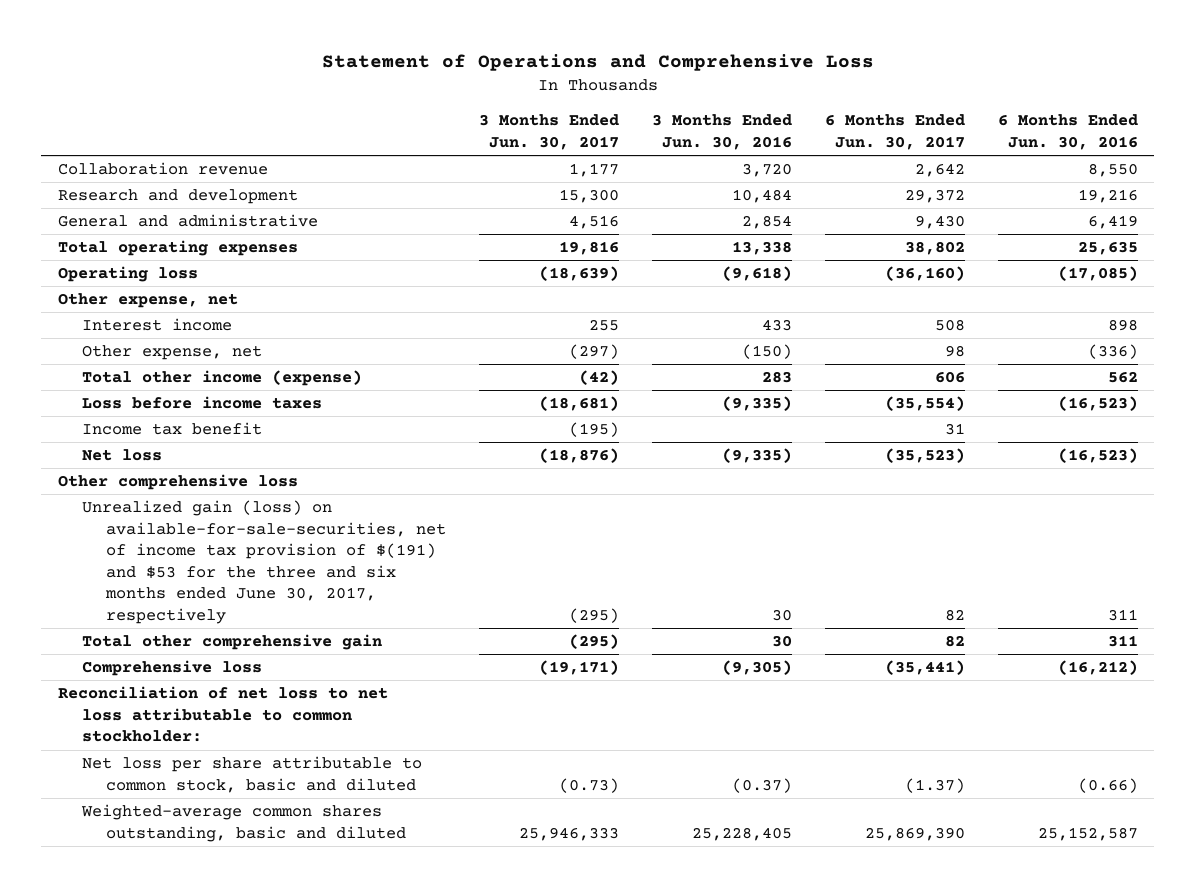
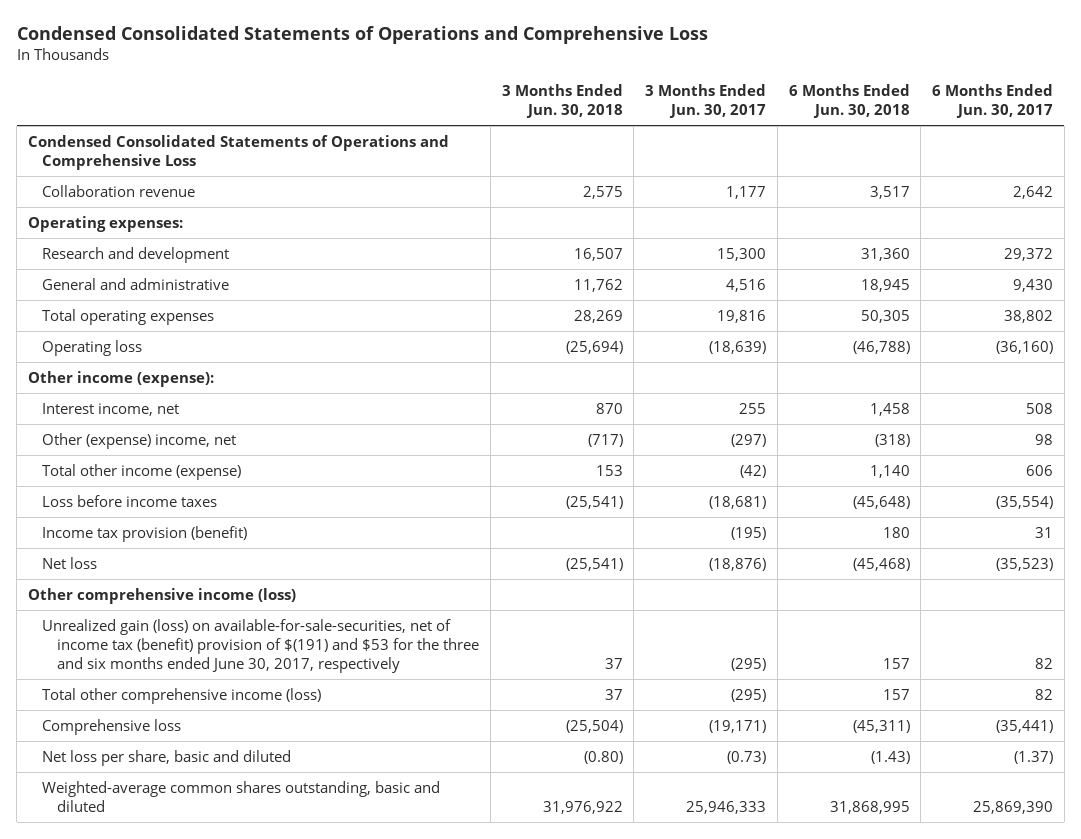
- Statement of Operations and Comprehensive Loss
+ Condensed Consolidated Statements of Operations and Comprehensive Loss
- | 3 Months Ended Jun. 30, 2017 | 3 Months Ended Jun. 30, 2016 | 6 Months Ended Jun. 30, 2017 | 6 Months Ended Jun. 30, 2016
+ | 3 Months Ended Jun. 30, 2018 | 3 Months Ended Jun. 30, 2017 | 6 Months Ended Jun. 30, 2018 | 6 Months Ended Jun. 30, 2017
+ Condensed Consolidated Statements of Operations and Comprehensive Loss
+ Operating expenses:
- Other expense, net
- Interest income | 255 | 433 | 508 | 898
- Other expense, net | (297) | (150) | 98 | (336)
+ Other income (expense):
+ Interest income, net | 870 | 255 | 1,458 | 508
+ Other (expense) income, net | (717) | (297) | (318) | 98
- Income tax benefit | (195) | | 31 |
+ Income tax provision (benefit) | | (195) | 180 | 31
- Other comprehensive loss
- Unrealized gain (loss) on available-for-sale-securities, net of income tax provision of $(191) and $53 for the three and six months ended June 30, 2017, respectively | (295) | 30 | 82 | 311
- Total other comprehensive gain | (295) | 30 | 82 | 311
+ Other comprehensive income (loss)
+ Unrealized gain (loss) on available-for-sale-securities, net of income tax (benefit) provision of $(191) and $53 for the three and six months ended June 30, 2017, respectively | 37 | (295) | 157 | 82
+ Total other comprehensive income (loss) | 37 | (295) | 157 | 82
- Reconciliation of net loss to net loss attributable to common stockholder:
- Net loss per share attributable to common stock, basic and diluted | (0.73) | (0.37) | (1.37) | (0.66)
+ Net loss per share, basic and diluted | (0.80) | (0.73) | (1.43) | (1.37)

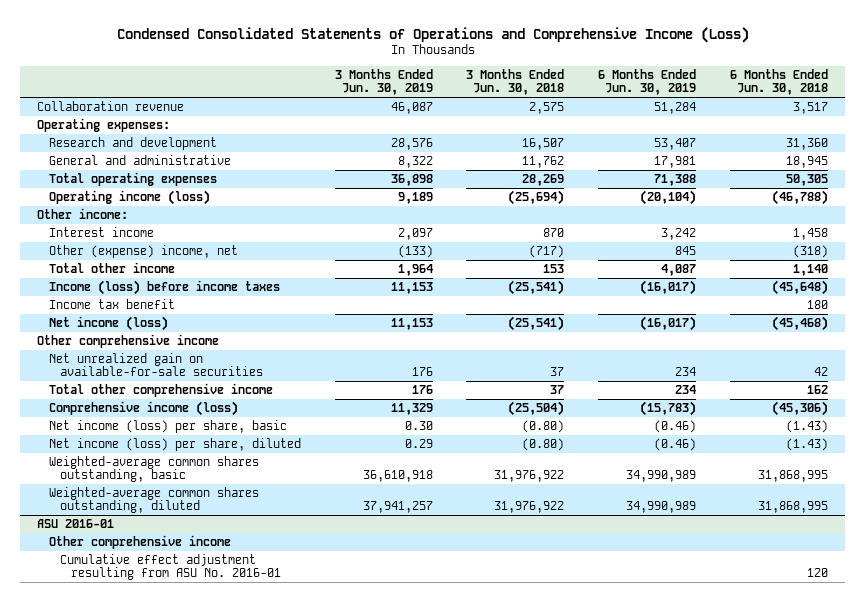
- Condensed Consolidated Statements of Operations and Comprehensive Loss
+ Condensed Consolidated Statements of Operations and Comprehensive Income (Loss)
- | 3 Months Ended Jun. 30, 2018 | 3 Months Ended Jun. 30, 2017 | 6 Months Ended Jun. 30, 2018 | 6 Months Ended Jun. 30, 2017
+ | 3 Months Ended Jun. 30, 2019 | 3 Months Ended Jun. 30, 2018 | 6 Months Ended Jun. 30, 2019 | 6 Months Ended Jun. 30, 2018
- Condensed Consolidated Statements of Operations and Comprehensive Loss
- Operating loss | (25,694) | (18,639) | (46,788) | (36,160)
- Other income (expense):
- Interest income, net | 870 | 255 | 1,458 | 508
+ Operating income (loss) | 9,189 | (25,694) | (20,104) | (46,788)
+ Other income:
+ Interest income | 2,097 | 870 | 3,242 | 1,458
- Total other income (expense) | 153 | (42) | 1,140 | 606
- Loss before income taxes | (25,541) | (18,681) | (45,648) | (35,554)
- Income tax provision (benefit) | | (195) | 180 | 31
- Net loss | (25,541) | (18,876) | (45,468) | (35,523)
- Other comprehensive income (loss)
- Unrealized gain (loss) on available-for-sale-securities, net of income tax (benefit) provision of $(191) and $53 for the three and six months ended June 30, 2017, respectively | 37 | (295) | 157 | 82
- Total other comprehensive income (loss) | 37 | (295) | 157 | 82
- Comprehensive loss | (25,504) | (19,171) | (45,311) | (35,441)
- Net loss per share, basic and diluted | (0.80) | (0.73) | (1.43) | (1.37)
- Weighted-average common shares outstanding, basic and diluted | 31,976,922 | 25,946,333 | 31,868,995 | 25,869,390
+ Total other income | 1,964 | 153 | 4,087 | 1,140
+ Income (loss) before income taxes | 11,153 | (25,541) | (16,017) | (45,648)
+ Income tax benefit | | | | 180
+ Net income (loss) | 11,153 | (25,541) | (16,017) | (45,468)
+ Other comprehensive income
+ Net unrealized gain on available-for-sale securities | 176 | 37 | 234 | 42
+ Total other comprehensive income | 176 | 37 | 234 | 162
+ Comprehensive income (loss) | 11,329 | (25,504) | (15,783) | (45,306)
+ Net income (loss) per share, basic | 0.30 | (0.80) | (0.46) | (1.43)
+ Net income (loss) per share, diluted | 0.29 | (0.80) | (0.46) | (1.43)
+ Weighted-average common shares outstanding, basic | 36,610,918 | 31,976,922 | 34,990,989 | 31,868,995
+ Weighted-average common shares outstanding, diluted | 37,941,257 | 31,976,922 | 34,990,989 | 31,868,995
+ ASU 2016-01
+ Other comprehensive income
+ Cumulative effect adjustment resulting from ASU No. 2016-01 | | | | 120

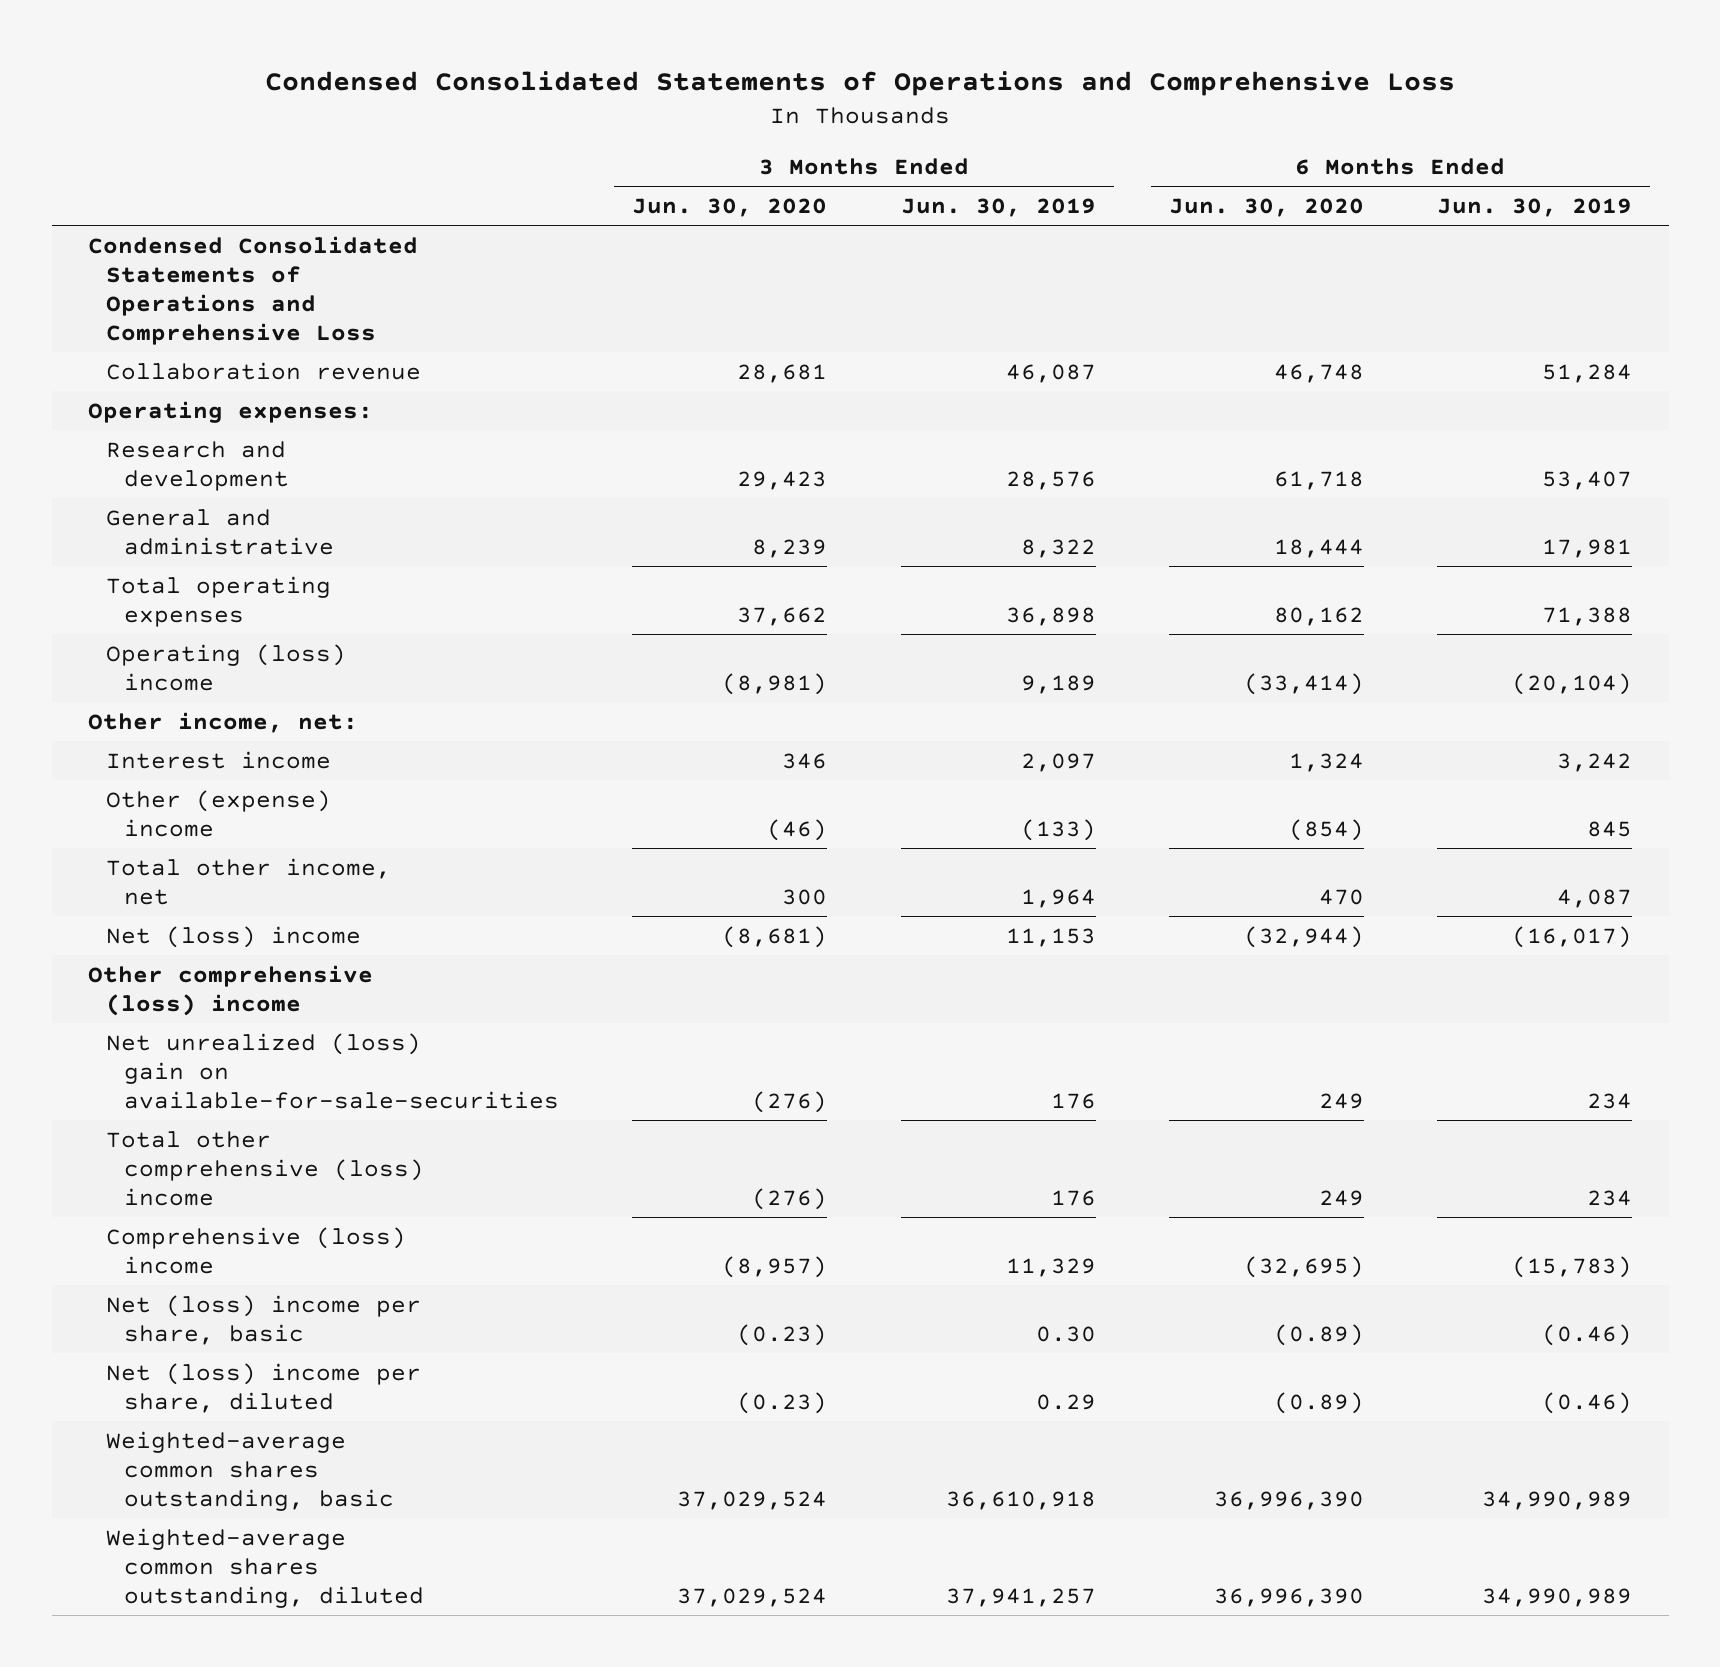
- Condensed Consolidated Statements of Operations and Comprehensive Income (Loss)
+ Condensed Consolidated Statements of Operations and Comprehensive Loss
- | 3 Months Ended Jun. 30, 2019 | 3 Months Ended Jun. 30, 2018 | 6 Months Ended Jun. 30, 2019 | 6 Months Ended Jun. 30, 2018
+ | 3 Months Ended Jun. 30, 2020 | 3 Months Ended Jun. 30, 2019 | 6 Months Ended Jun. 30, 2020 | 6 Months Ended Jun. 30, 2019
+ Condensed Consolidated Statements of Operations and Comprehensive Loss
- Operating income (loss) | 9,189 | (25,694) | (20,104) | (46,788)
- Other income:
+ Operating (loss) income | (8,981) | 9,189 | (33,414) | (20,104)
+ Other income, net:
- Other (expense) income, net | (133) | (717) | 845 | (318)
- Total other income | 1,964 | 153 | 4,087 | 1,140
- Income (loss) before income taxes | 11,153 | (25,541) | (16,017) | (45,648)
- Income tax benefit | | | | 180
- Net income (loss) | 11,153 | (25,541) | (16,017) | (45,468)
- Other comprehensive income
- Net unrealized gain on available-for-sale securities | 176 | 37 | 234 | 42
- Total other comprehensive income | 176 | 37 | 234 | 162
- Comprehensive income (loss) | 11,329 | (25,504) | (15,783) | (45,306)
- Net income (loss) per share, basic | 0.30 | (0.80) | (0.46) | (1.43)
- Net income (loss) per share, diluted | 0.29 | (0.80) | (0.46) | (1.43)
+ Other (expense) income | (46) | (133) | (854) | 845
+ Total other income, net | 300 | 1,964 | 470 | 4,087
+ Net (loss) income | (8,681) | 11,153 | (32,944) | (16,017)
+ Other comprehensive (loss) income
+ Net unrealized (loss) gain on available-for-sale-securities | (276) | 176 | 249 | 234
+ Total other comprehensive (loss) income | (276) | 176 | 249 | 234
+ Comprehensive (loss) income | (8,957) | 11,329 | (32,695) | (15,783)
+ Net (loss) income per share, basic | (0.23) | 0.30 | (0.89) | (0.46)
+ Net (loss) income per share, diluted | (0.23) | 0.29 | (0.89) | (0.46)
- ASU 2016-01
- Other comprehensive income
- Cumulative effect adjustment resulting from ASU No. 2016-01 | | | | 120

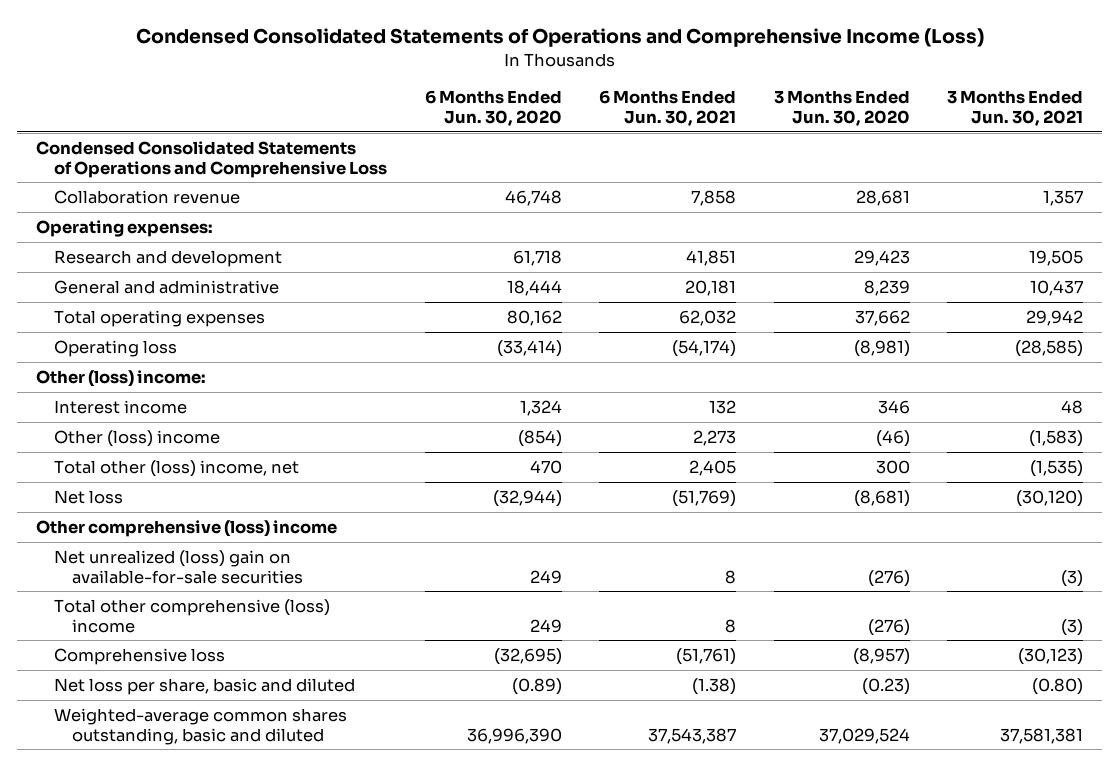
- Condensed Consolidated Statements of Operations and Comprehensive Loss
+ Condensed Consolidated Statements of Operations and Comprehensive Income (Loss)
- | 3 Months Ended Jun. 30, 2020 | 3 Months Ended Jun. 30, 2019 | 6 Months Ended Jun. 30, 2020 | 6 Months Ended Jun. 30, 2019
+ | 6 Months Ended Jun. 30, 2020 | 6 Months Ended Jun. 30, 2021 | 3 Months Ended Jun. 30, 2020 | 3 Months Ended Jun. 30, 2021
- Operating (loss) income | (8,981) | 9,189 | (33,414) | (20,104)
- Other income, net:
+ Operating loss | (33,414) | (54,174) | (8,981) | (28,585)
+ Other (loss) income:
- Other (expense) income | (46) | (133) | (854) | 845
- Total other income, net | 300 | 1,964 | 470 | 4,087
- Net (loss) income | (8,681) | 11,153 | (32,944) | (16,017)
+ Other (loss) income | (854) | 2,273 | (46) | (1,583)
+ Total other (loss) income, net | 470 | 2,405 | 300 | (1,535)
+ Net loss | (32,944) | (51,769) | (8,681) | (30,120)
- Net unrealized (loss) gain on available-for-sale-securities | (276) | 176 | 249 | 234
+ Net unrealized (loss) gain on available-for-sale securities | 249 | 8 | (276) | (3)
- Comprehensive (loss) income | (8,957) | 11,329 | (32,695) | (15,783)
- Net (loss) income per share, basic | (0.23) | 0.30 | (0.89) | (0.46)
- Net (loss) income per share, diluted | (0.23) | 0.29 | (0.89) | (0.46)
- Weighted-average common shares outstanding, basic | 37,029,524 | 36,610,918 | 36,996,390 | 34,990,989
- Weighted-average common shares outstanding, diluted | 37,029,524 | 37,941,257 | 36,996,390 | 34,990,989
+ Comprehensive loss | (32,695) | (51,761) | (8,957) | (30,123)
+ Net loss per share, basic and diluted | (0.89) | (1.38) | (0.23) | (0.80)
+ Weighted-average common shares outstanding, basic and diluted | 36,996,390 | 37,543,387 | 37,029,524 | 37,581,381

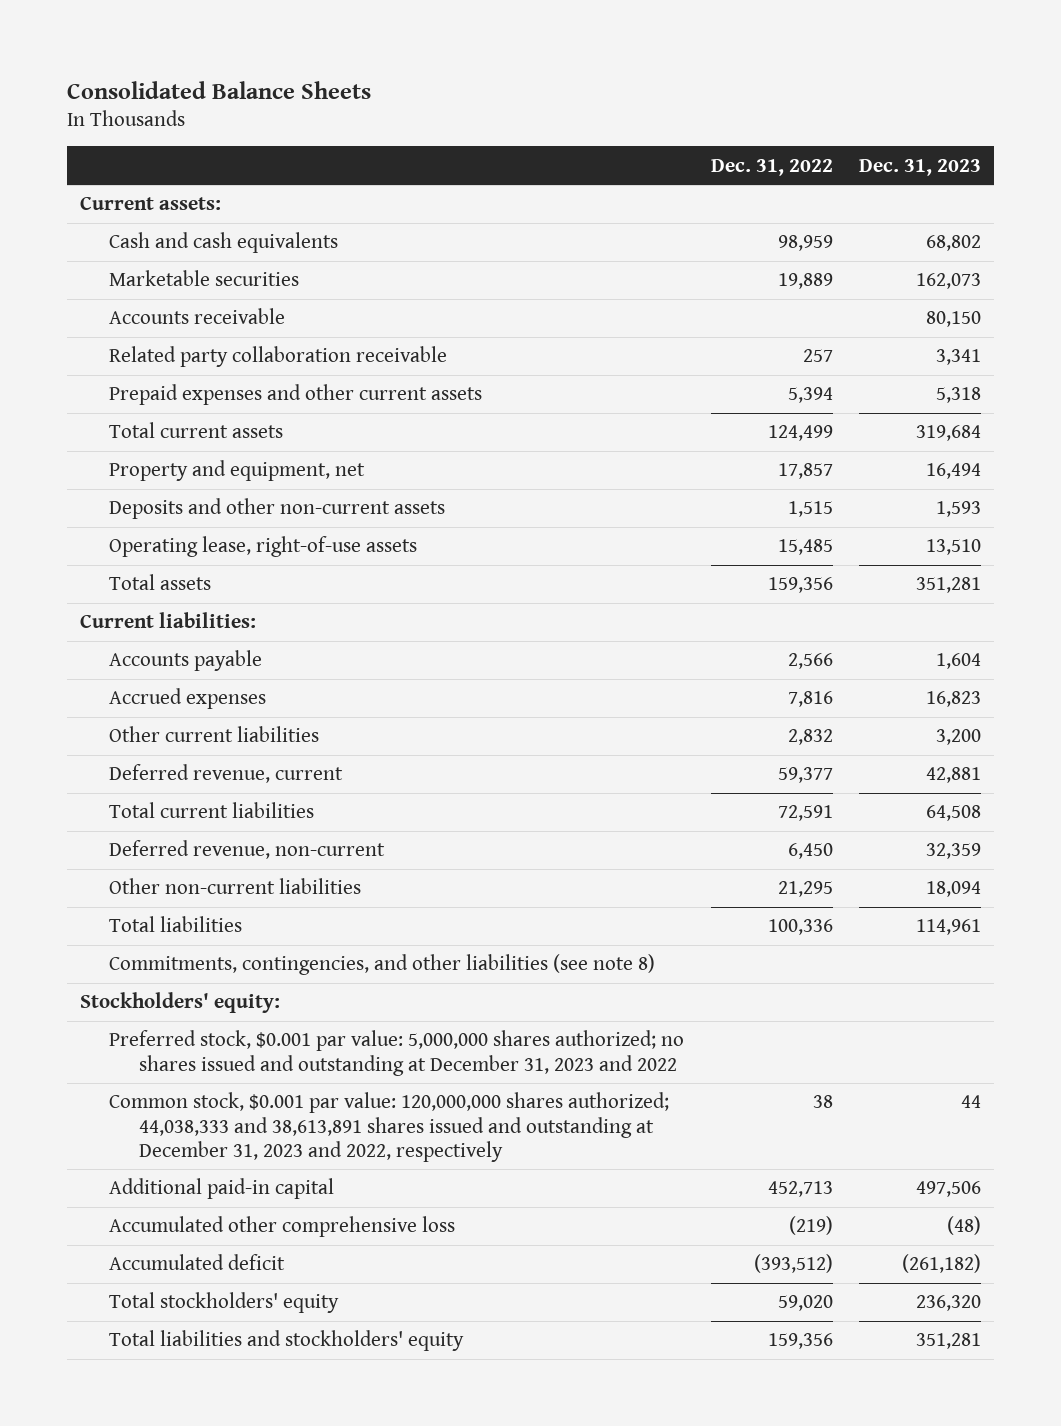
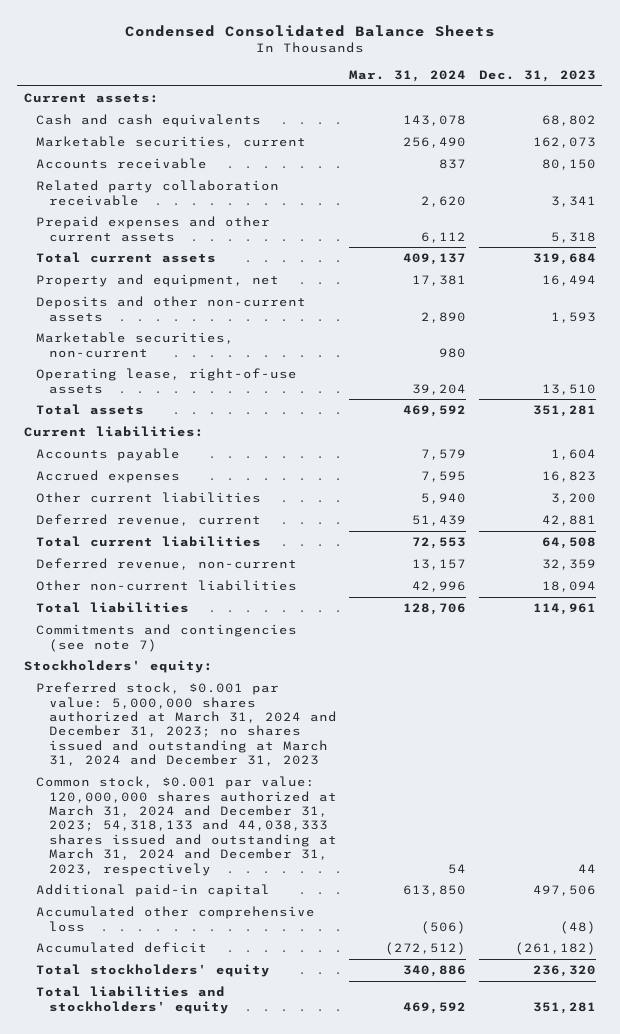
- Consolidated Balance Sheets
+ Condensed Consolidated Balance Sheets
- | Dec. 31, 2022 | Dec. 31, 2023
+ | Mar. 31, 2024 | Dec. 31, 2023
- Marketable securities | 19,889 | 162,073
+ Marketable securities, current | 256,490 | 162,073
+ Marketable securities, non-current | 980 |
- Commitments, contingencies, and other liabilities (see note 8)
+ Commitments and contingencies (see note 7)
- Preferred stock, $0.001 par value: 5,000,000 shares authorized; no shares issued and outstanding at December 31, 2023 and 2022
- Common stock, $0.001 par value: 120,000,000 shares authorized; 44,038,333 and 38,613,891 shares issued and outstanding at December 31, 2023 and 2022, respectively | 38 | 44
+ Preferred stock, $0.001 par value: 5,000,000 shares authorized at March 31, 2024 and December 31, 2023; no shares issued and outstanding at March 31, 2024 and December 31, 2023
+ Common stock, $0.001 par value: 120,000,000 shares authorized at March 31, 2024 and December 31, 2023; 54,318,133 and 44,038,333 shares issued and outstanding at March 31, 2024 and December 31, 2023, respectively | 54 | 44

